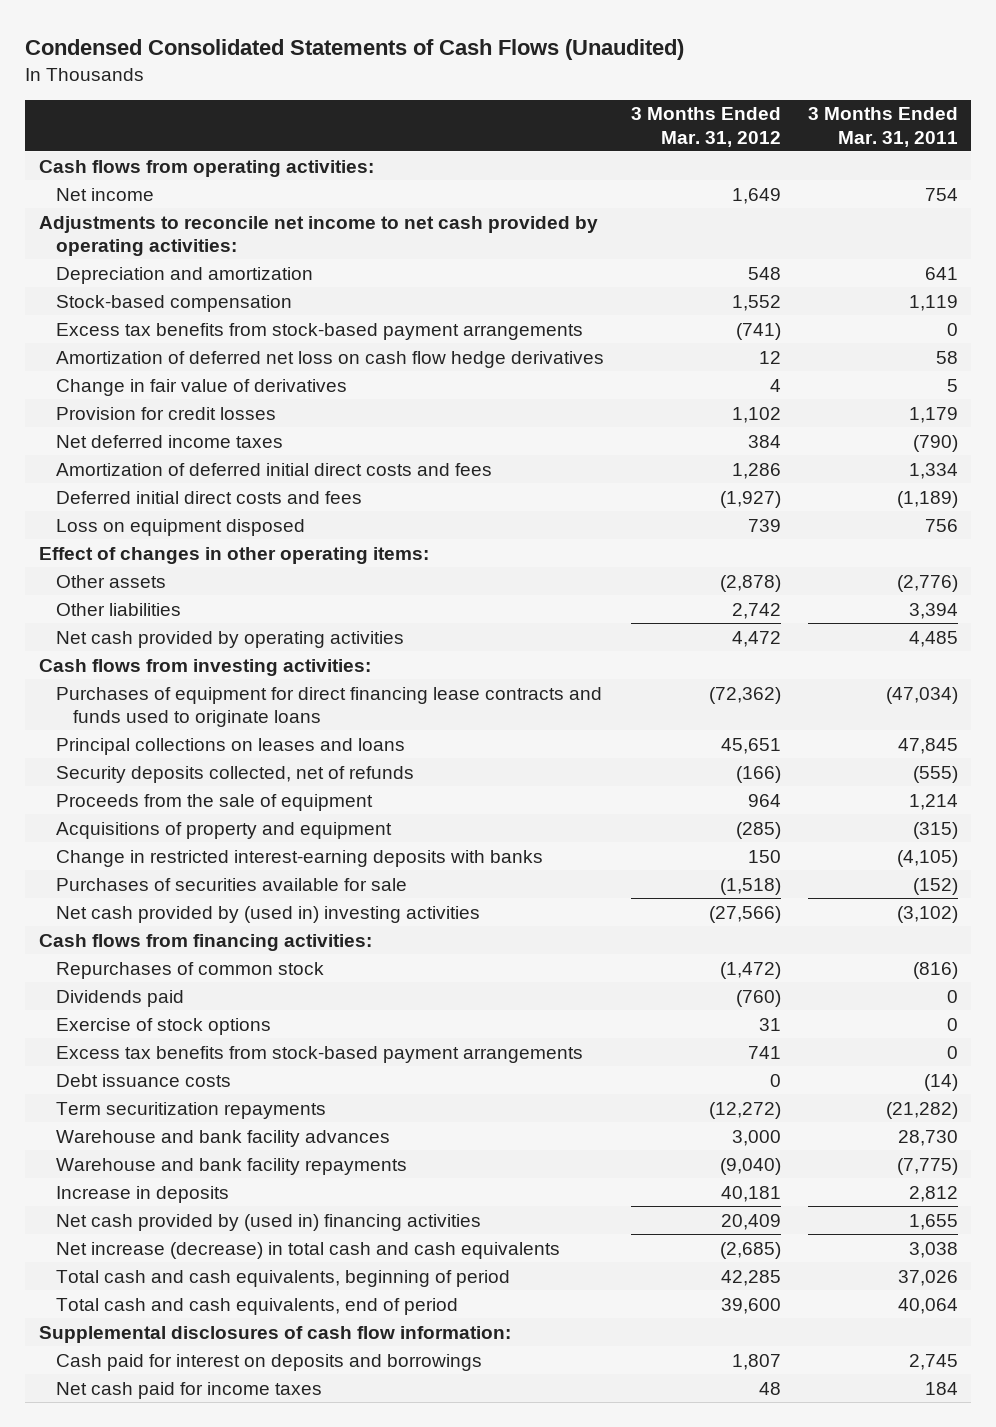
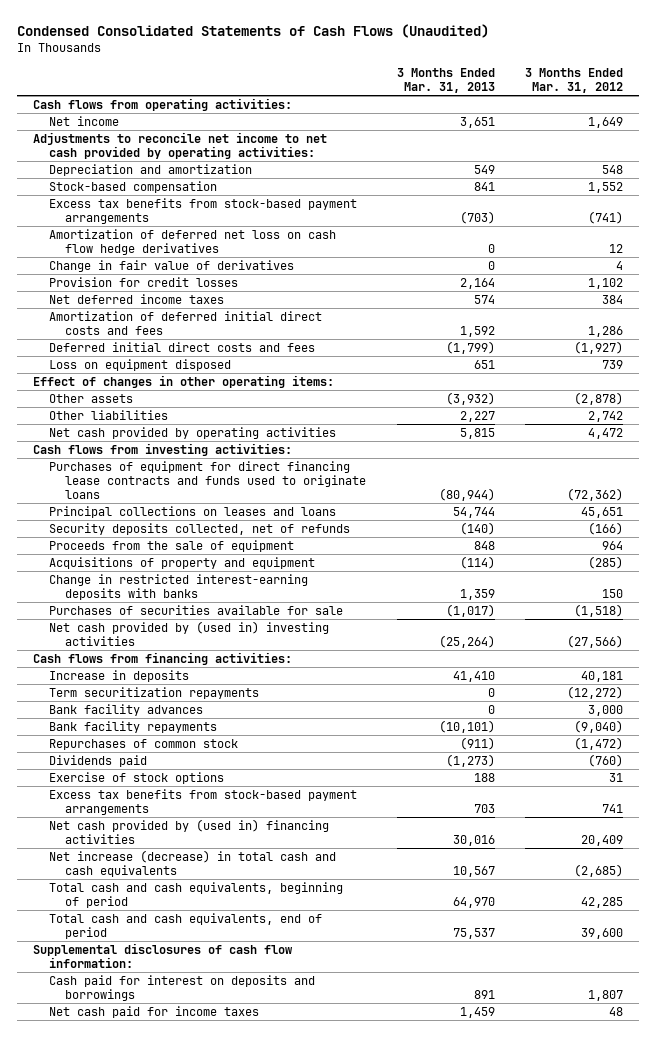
- | 3 Months Ended Mar. 31, 2012 | 3 Months Ended Mar. 31, 2011
+ | 3 Months Ended Mar. 31, 2013 | 3 Months Ended Mar. 31, 2012
moved up: Increase in deposits | 41,410 | 40,181
moved up: Term securitization repayments | 0 | (12,272)
+ Bank facility advances | 0 | 3,000
+ Bank facility repayments | (10,101) | (9,040)
- Debt issuance costs | 0 | (14)
- Warehouse and bank facility advances | 3,000 | 28,730
- Warehouse and bank facility repayments | (9,040) | (7,775)

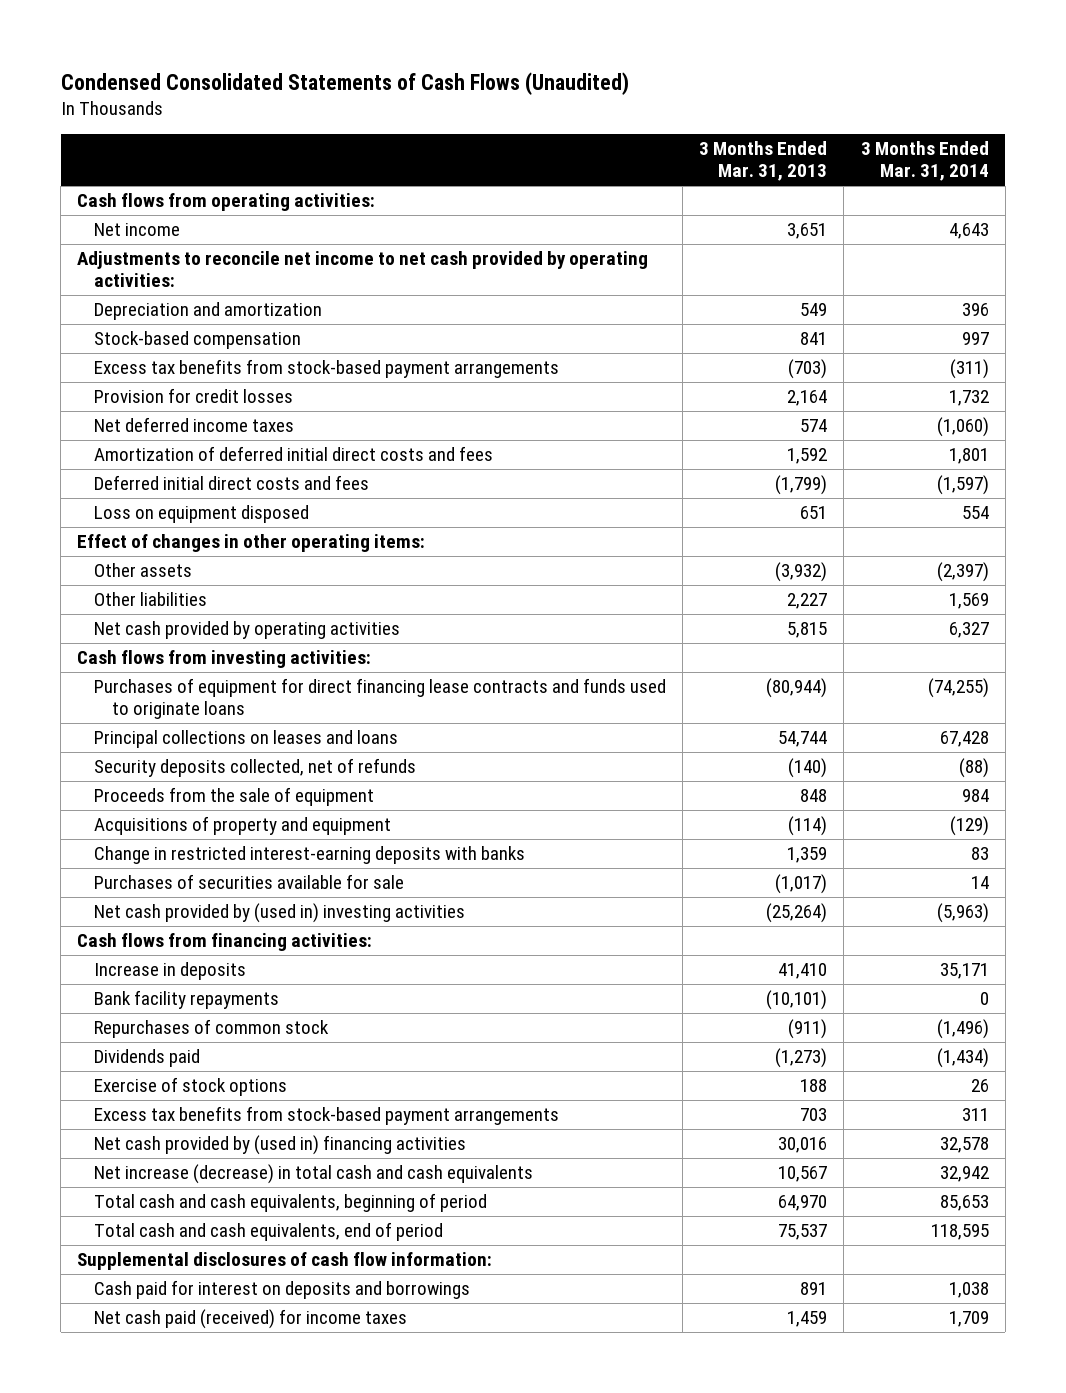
- | 3 Months Ended Mar. 31, 2013 | 3 Months Ended Mar. 31, 2012
+ | 3 Months Ended Mar. 31, 2013 | 3 Months Ended Mar. 31, 2014
- Amortization of deferred net loss on cash flow hedge derivatives | 0 | 12
- Change in fair value of derivatives | 0 | 4
- Term securitization repayments | 0 | (12,272)
- Bank facility advances | 0 | 3,000
- Net cash paid for income taxes | 1,459 | 48
+ Net cash paid (received) for income taxes | 1,459 | 1,709

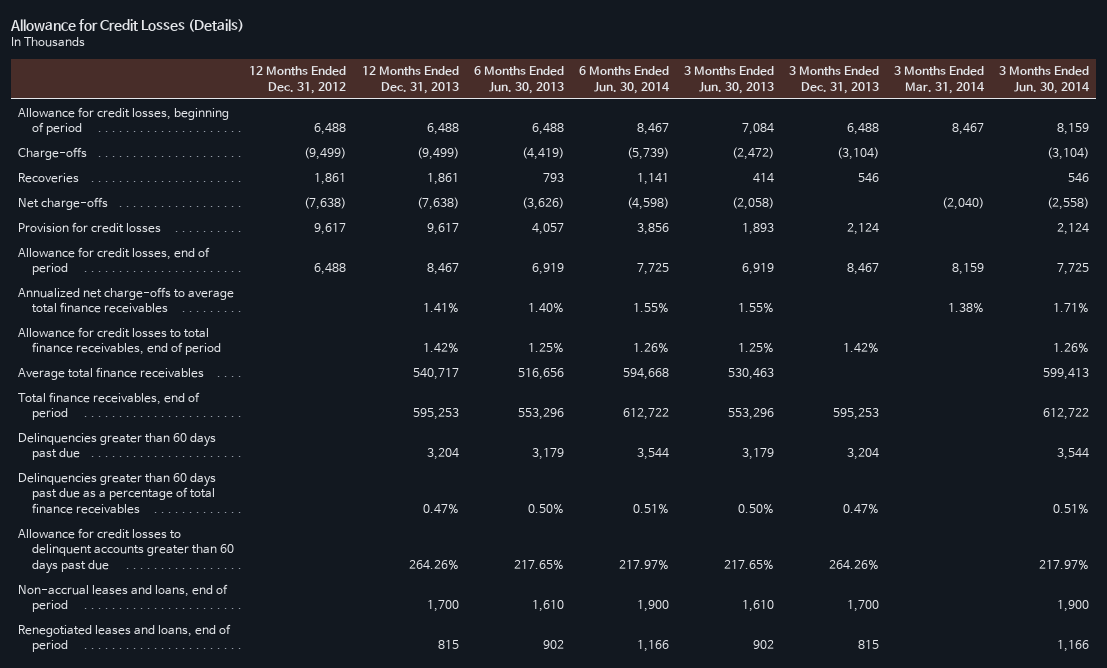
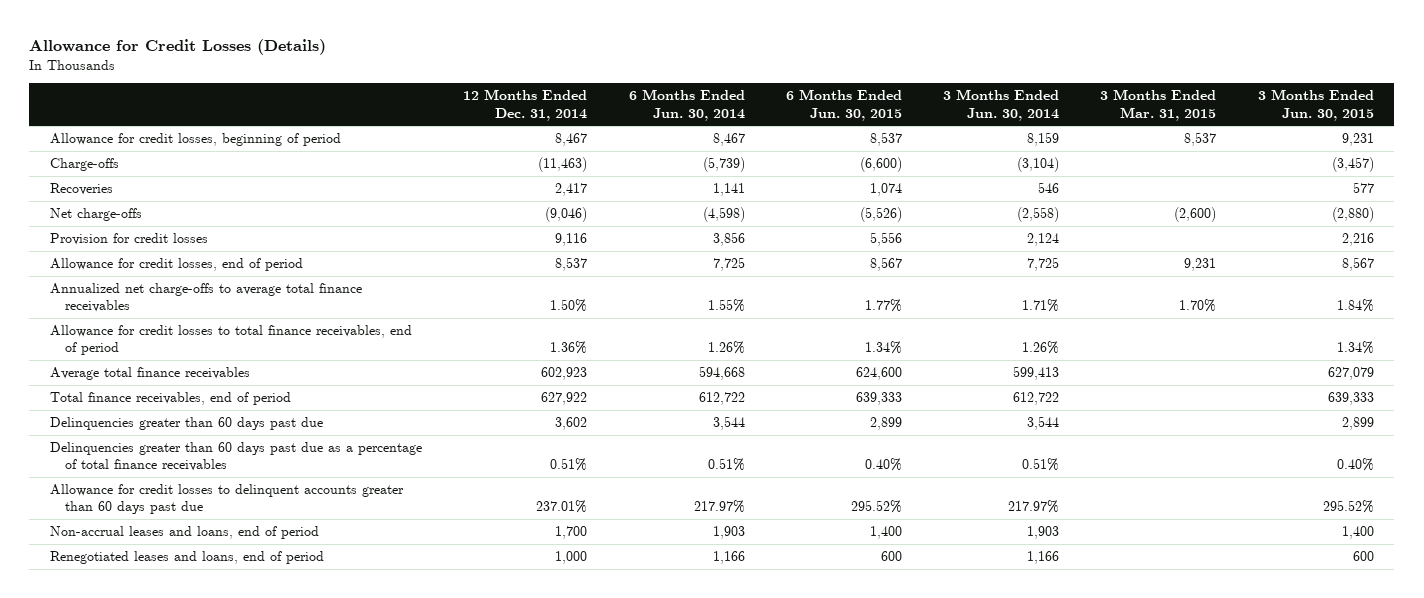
- | 12 Months Ended Dec. 31, 2012 | 12 Months Ended Dec. 31, 2013 | 6 Months Ended Jun. 30, 2013 | 6 Months Ended Jun. 30, 2014 | 3 Months Ended Jun. 30, 2013 | 3 Months Ended Dec. 31, 2013 | 3 Months Ended Mar. 31, 2014 | 3 Months Ended Jun. 30, 2014
+ | 12 Months Ended Dec. 31, 2014 | 6 Months Ended Jun. 30, 2014 | 6 Months Ended Jun. 30, 2015 | 3 Months Ended Jun. 30, 2014 | 3 Months Ended Mar. 31, 2015 | 3 Months Ended Jun. 30, 2015
- Non-accrual leases and loans, end of period | | 1,700 | 1,610 | 1,900 | 1,610 | 1,700 | | 1,900
+ Non-accrual leases and loans, end of period | 1,700 | 1,903 | 1,400 | 1,903 | | 1,400

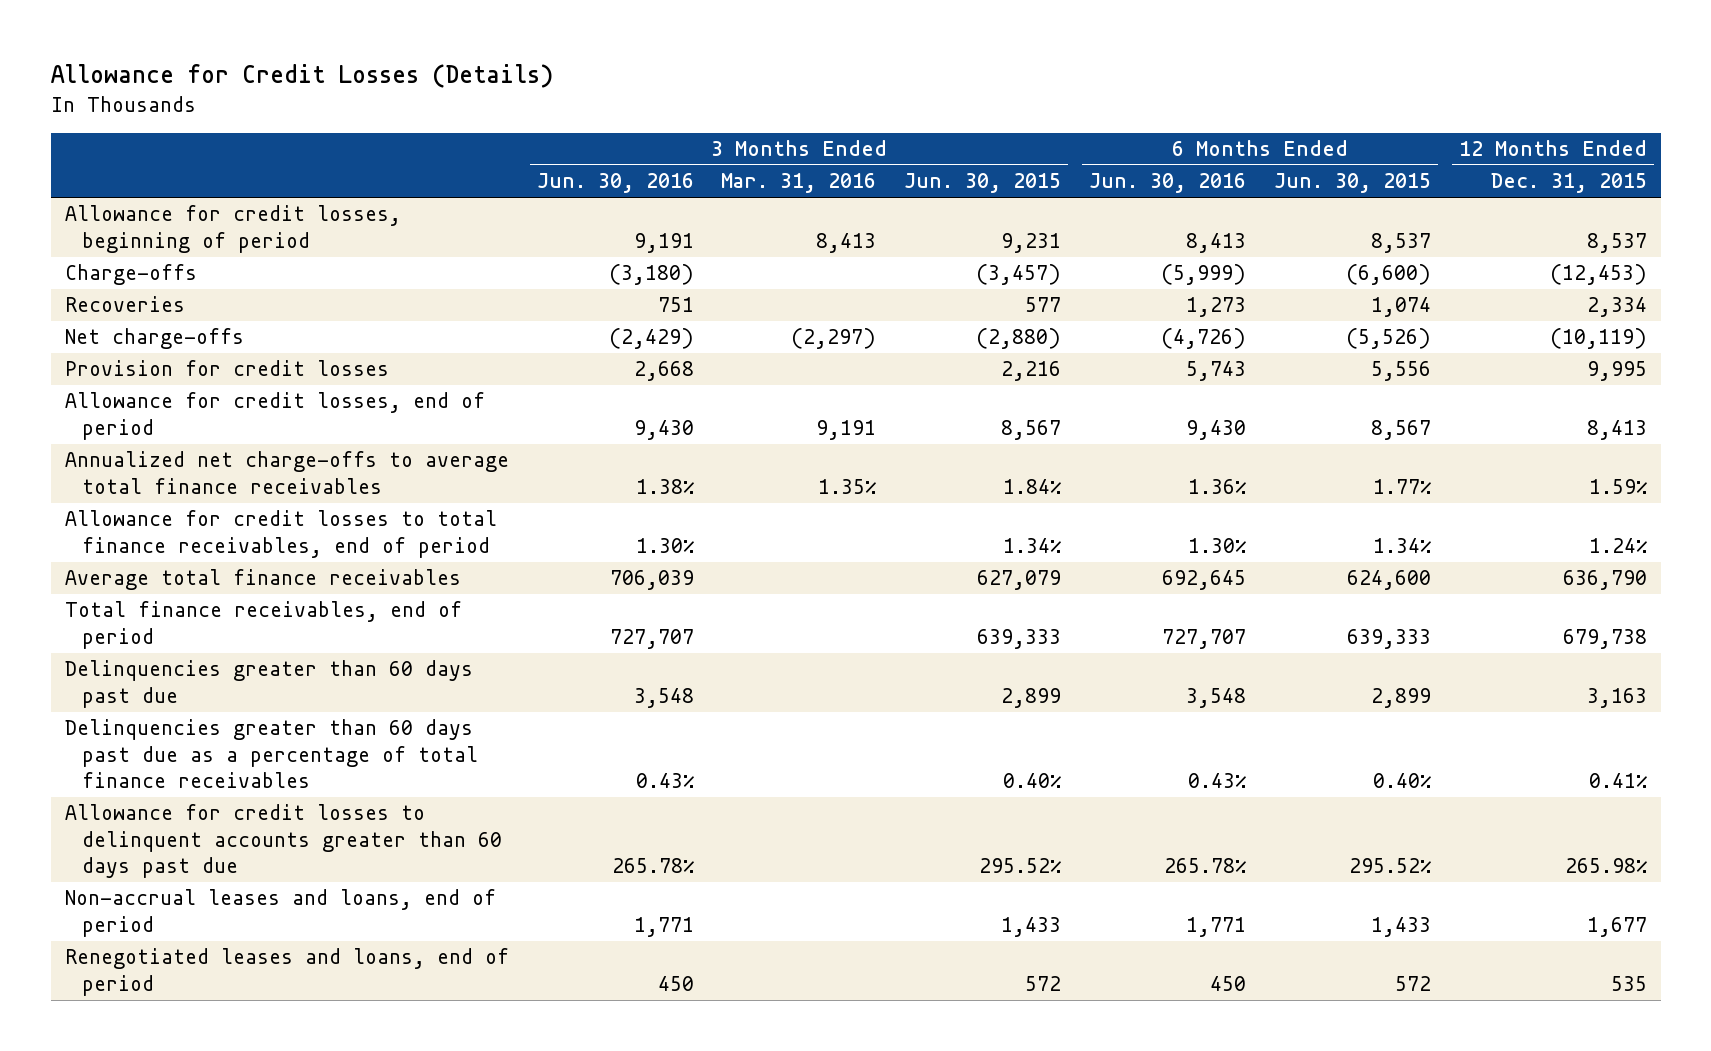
- | 12 Months Ended Dec. 31, 2014 | 6 Months Ended Jun. 30, 2014 | 6 Months Ended Jun. 30, 2015 | 3 Months Ended Jun. 30, 2014 | 3 Months Ended Mar. 31, 2015 | 3 Months Ended Jun. 30, 2015
+ | 3 Months Ended Jun. 30, 2016 | 3 Months Ended Mar. 31, 2016 | 3 Months Ended Jun. 30, 2015 | 6 Months Ended Jun. 30, 2016 | 6 Months Ended Jun. 30, 2015 | 12 Months Ended Dec. 31, 2015
- Non-accrual leases and loans, end of period | 1,700 | 1,903 | 1,400 | 1,903 | | 1,400
- Renegotiated leases and loans, end of period | 1,000 | 1,166 | 600 | 1,166 | | 600
+ Non-accrual leases and loans, end of period | 1,771 | | 1,433 | 1,771 | 1,433 | 1,677
+ Renegotiated leases and loans, end of period | 450 | | 572 | 450 | 572 | 535

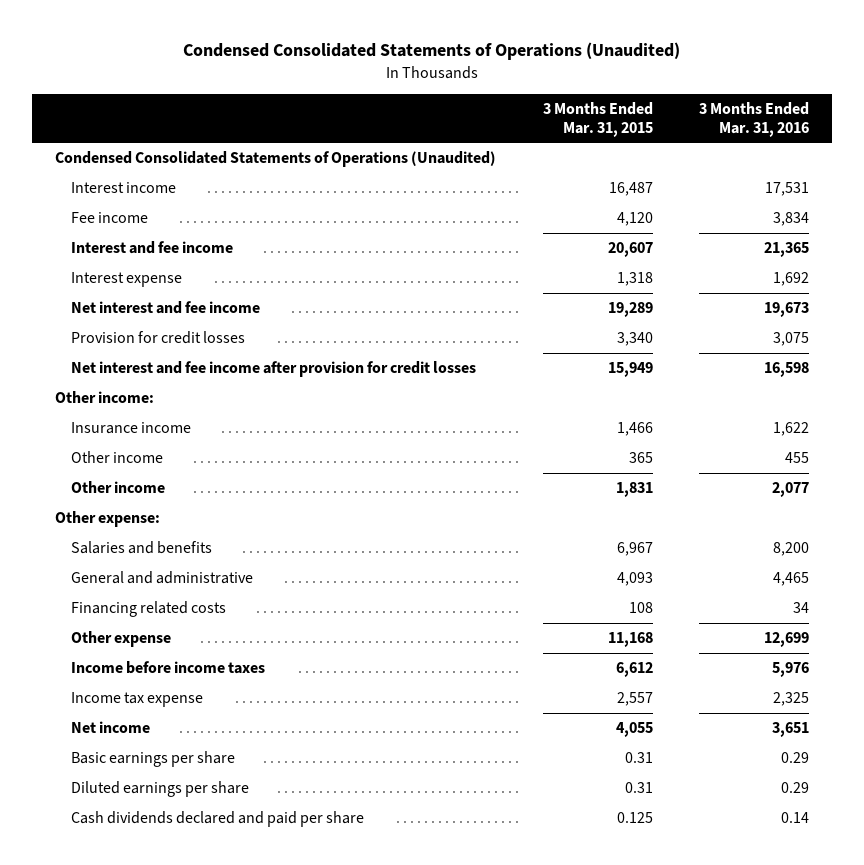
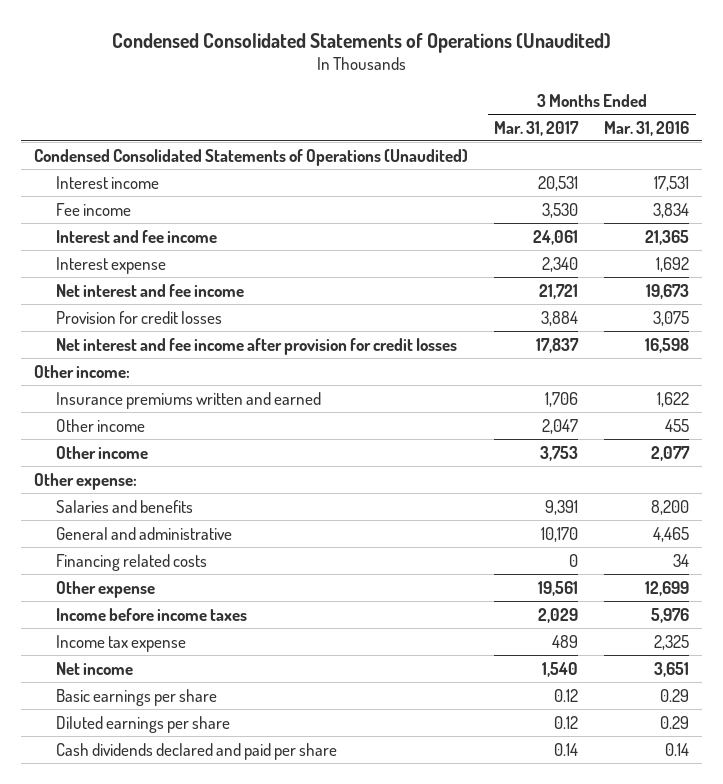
- | 3 Months Ended Mar. 31, 2015 | 3 Months Ended Mar. 31, 2016
+ | 3 Months Ended Mar. 31, 2017 | 3 Months Ended Mar. 31, 2016
- Insurance income | 1,466 | 1,622
+ Insurance premiums written and earned | 1,706 | 1,622

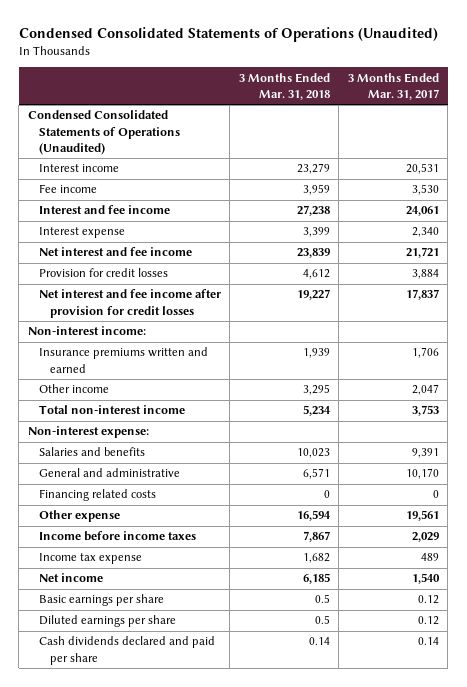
- | 3 Months Ended Mar. 31, 2017 | 3 Months Ended Mar. 31, 2016
+ | 3 Months Ended Mar. 31, 2018 | 3 Months Ended Mar. 31, 2017
- Other income:
+ Non-interest income:
- Other income | 3,753 | 2,077
- Other expense:
+ Total non-interest income | 5,234 | 3,753
+ Non-interest expense:

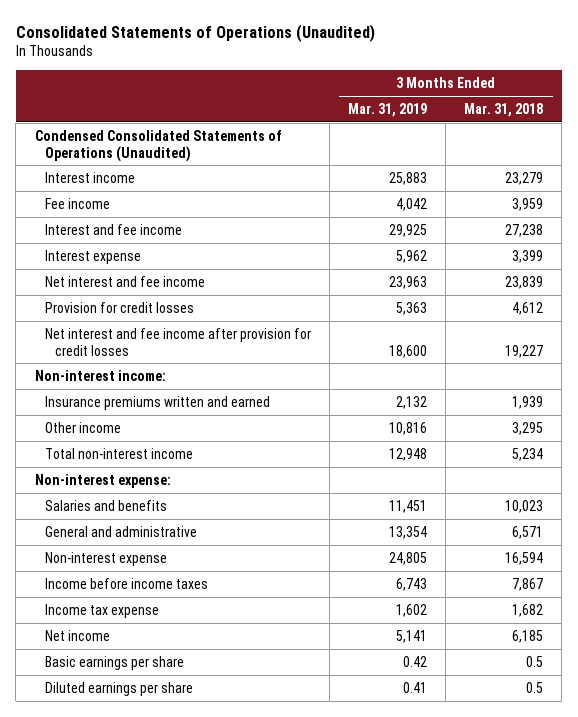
- Condensed Consolidated Statements of Operations (Unaudited)
+ Consolidated Statements of Operations (Unaudited)
- | 3 Months Ended Mar. 31, 2018 | 3 Months Ended Mar. 31, 2017
+ | 3 Months Ended Mar. 31, 2019 | 3 Months Ended Mar. 31, 2018
- Financing related costs | 0 | 0
- Other expense | 16,594 | 19,561
+ Non-interest expense | 24,805 | 16,594
- Cash dividends declared and paid per share | 0.14 | 0.14

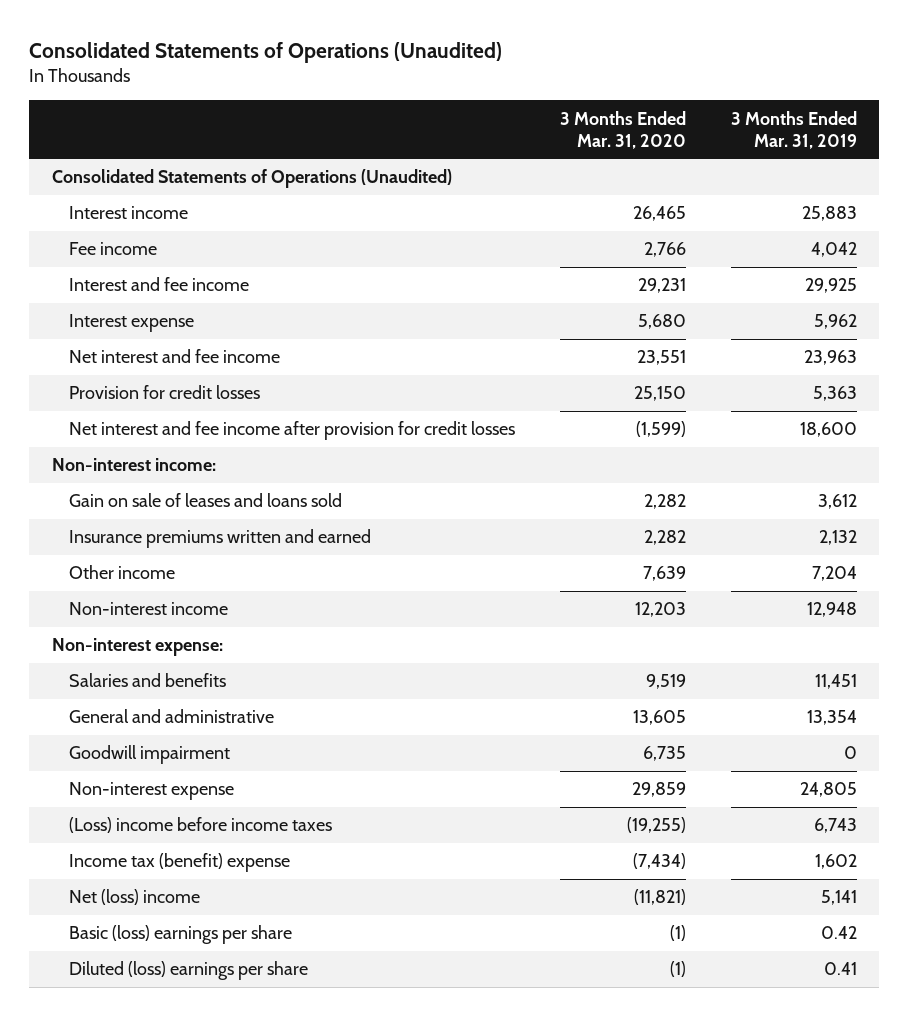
- | 3 Months Ended Mar. 31, 2019 | 3 Months Ended Mar. 31, 2018
+ | 3 Months Ended Mar. 31, 2020 | 3 Months Ended Mar. 31, 2019
- Condensed Consolidated Statements of Operations (Unaudited)
+ Consolidated Statements of Operations (Unaudited)
+ Gain on sale of leases and loans sold | 2,282 | 3,612
- Other income | 10,816 | 3,295
- Total non-interest income | 12,948 | 5,234
+ Other income | 7,639 | 7,204
+ Non-interest income | 12,203 | 12,948
+ Goodwill impairment | 6,735 | 0
- Income before income taxes | 6,743 | 7,867
- Income tax expense | 1,602 | 1,682
- Net income | 5,141 | 6,185
- Basic earnings per share | 0.42 | 0.5
- Diluted earnings per share | 0.41 | 0.5
+ (Loss) income before income taxes | (19,255) | 6,743
+ Income tax (benefit) expense | (7,434) | 1,602
+ Net (loss) income | (11,821) | 5,141
+ Basic (loss) earnings per share | (1) | 0.42
+ Diluted (loss) earnings per share | (1) | 0.41

